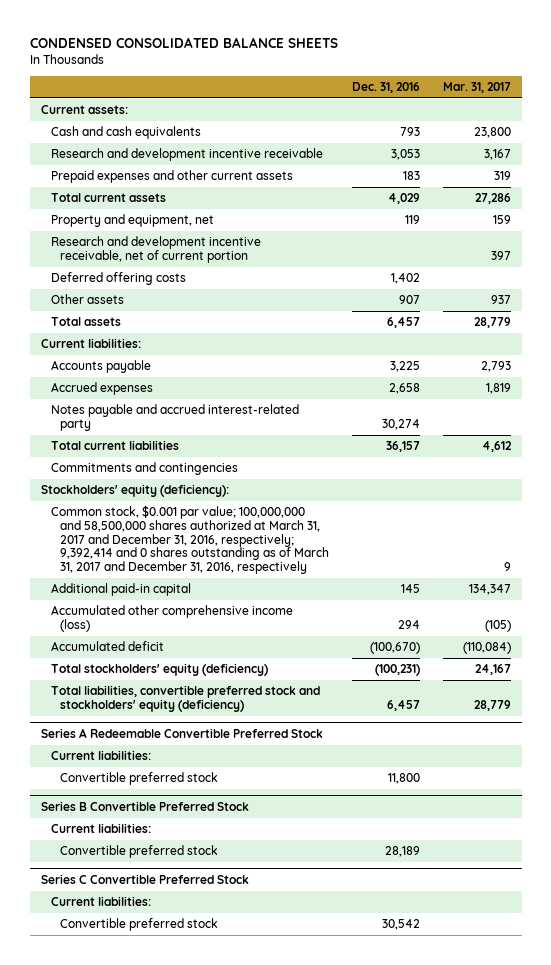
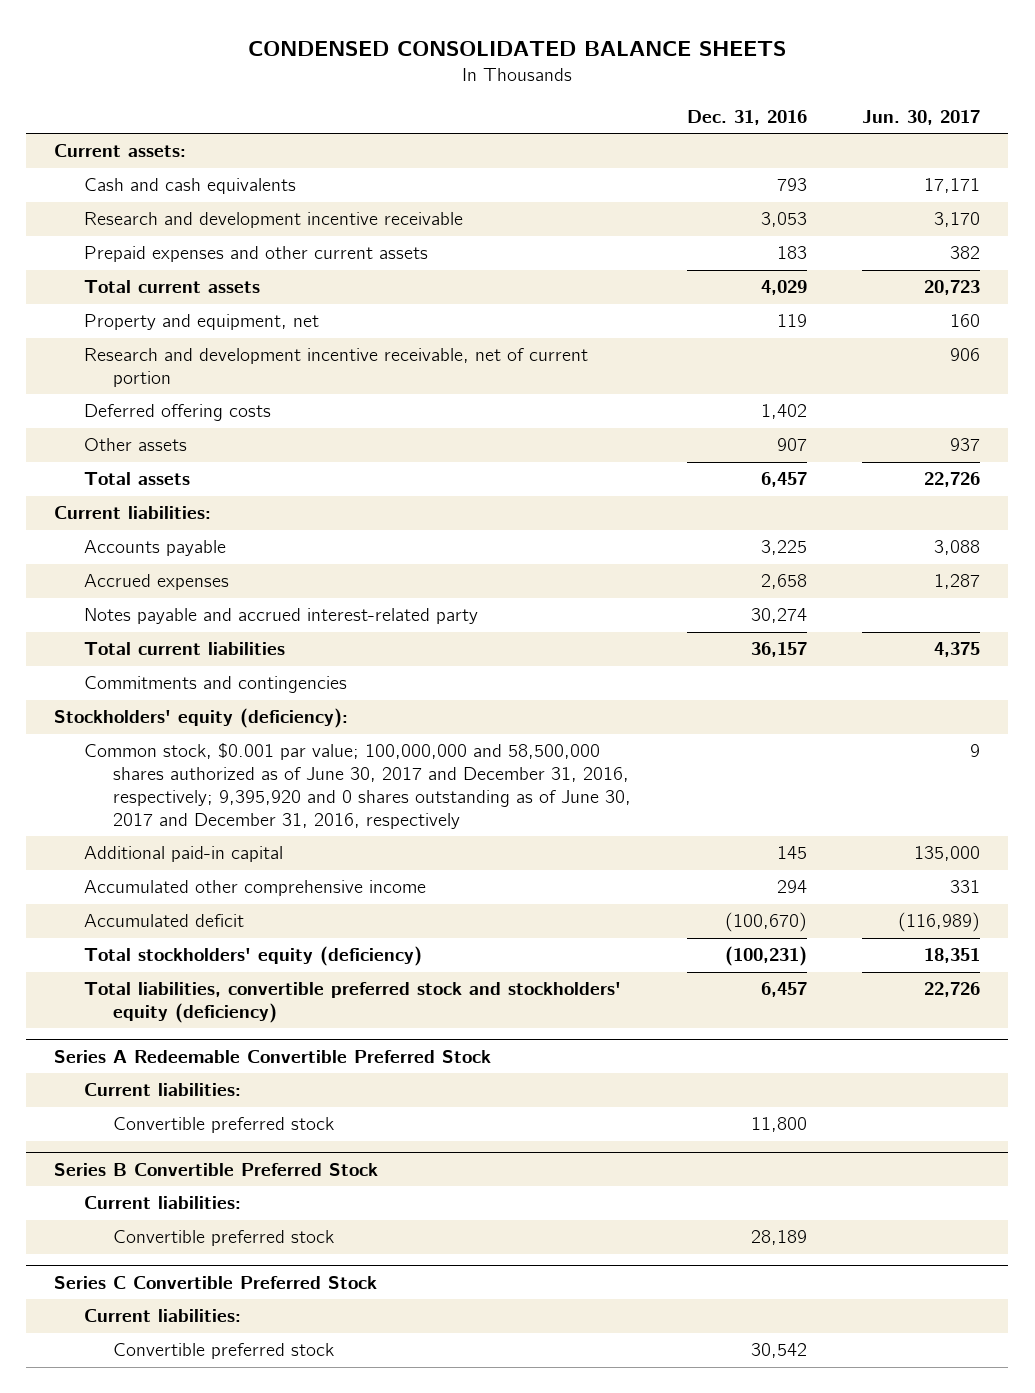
- | Dec. 31, 2016 | Mar. 31, 2017
+ | Dec. 31, 2016 | Jun. 30, 2017
- Common stock, $0.001 par value; 100,000,000 and 58,500,000 shares authorized at March 31, 2017 and December 31, 2016, respectively; 9,392,414 and 0 shares outstanding as of March 31, 2017 and December 31, 2016, respectively | | 9
+ Common stock, $0.001 par value; 100,000,000 and 58,500,000 shares authorized as of June 30, 2017 and December 31, 2016, respectively; 9,395,920 and 0 shares outstanding as of June 30, 2017 and December 31, 2016, respectively | | 9
- Accumulated other comprehensive income (loss) | 294 | (105)
+ Accumulated other comprehensive income | 294 | 331

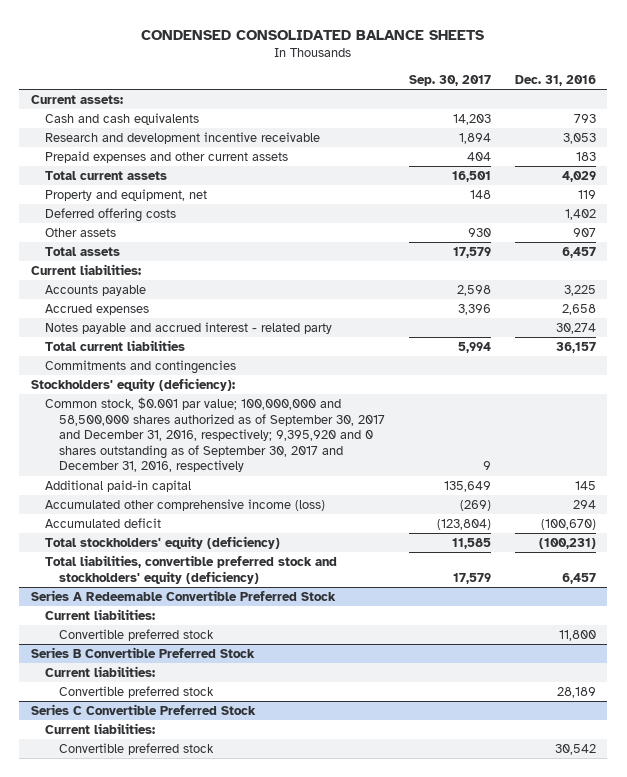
- | Dec. 31, 2016 | Jun. 30, 2017
+ | Sep. 30, 2017 | Dec. 31, 2016
- Research and development incentive receivable, net of current portion | | 906
- Notes payable and accrued interest-related party | 30,274 |
+ Notes payable and accrued interest - related party | | 30,274
- Common stock, $0.001 par value; 100,000,000 and 58,500,000 shares authorized as of June 30, 2017 and December 31, 2016, respectively; 9,395,920 and 0 shares outstanding as of June 30, 2017 and December 31, 2016, respectively | | 9
+ Common stock, $0.001 par value; 100,000,000 and 58,500,000 shares authorized as of September 30, 2017 and December 31, 2016, respectively; 9,395,920 and 0 shares outstanding as of September 30, 2017 and December 31, 2016, respectively | 9 |
- Accumulated other comprehensive income | 294 | 331
+ Accumulated other comprehensive income (loss) | (269) | 294

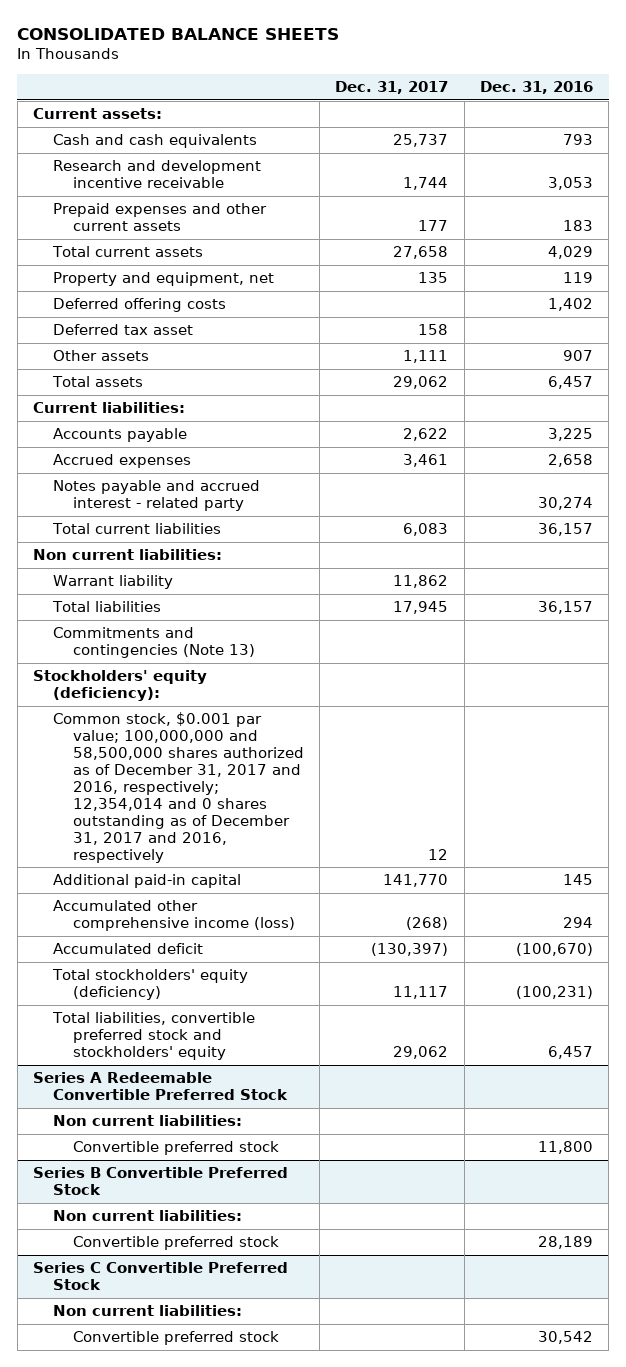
- CONDENSED CONSOLIDATED BALANCE SHEETS
+ CONSOLIDATED BALANCE SHEETS
- | Sep. 30, 2017 | Dec. 31, 2016
+ | Dec. 31, 2017 | Dec. 31, 2016
+ Deferred tax asset | 158 |
- Commitments and contingencies
+ Non current liabilities:
+ Warrant liability | 11,862 |
+ Total liabilities | 17,945 | 36,157
+ Commitments and contingencies (Note 13)
- Common stock, $0.001 par value; 100,000,000 and 58,500,000 shares authorized as of September 30, 2017 and December 31, 2016, respectively; 9,395,920 and 0 shares outstanding as of September 30, 2017 and December 31, 2016, respectively | 9 |
+ Common stock, $0.001 par value; 100,000,000 and 58,500,000 shares authorized as of December 31, 2017 and 2016, respectively; 12,354,014 and 0 shares outstanding as of December 31, 2017 and 2016, respectively | 12 |
- Total liabilities, convertible preferred stock and stockholders' equity (deficiency) | 17,579 | 6,457
+ Total liabilities, convertible preferred stock and stockholders' equity | 29,062 | 6,457
@ Series A Redeemable Convertible Preferred Stock
- Current liabilities:
+ Non current liabilities:
@ Series B Convertible Preferred Stock
- Current liabilities:
+ Non current liabilities:
@ Series C Convertible Preferred Stock
- Current liabilities:
+ Non current liabilities:

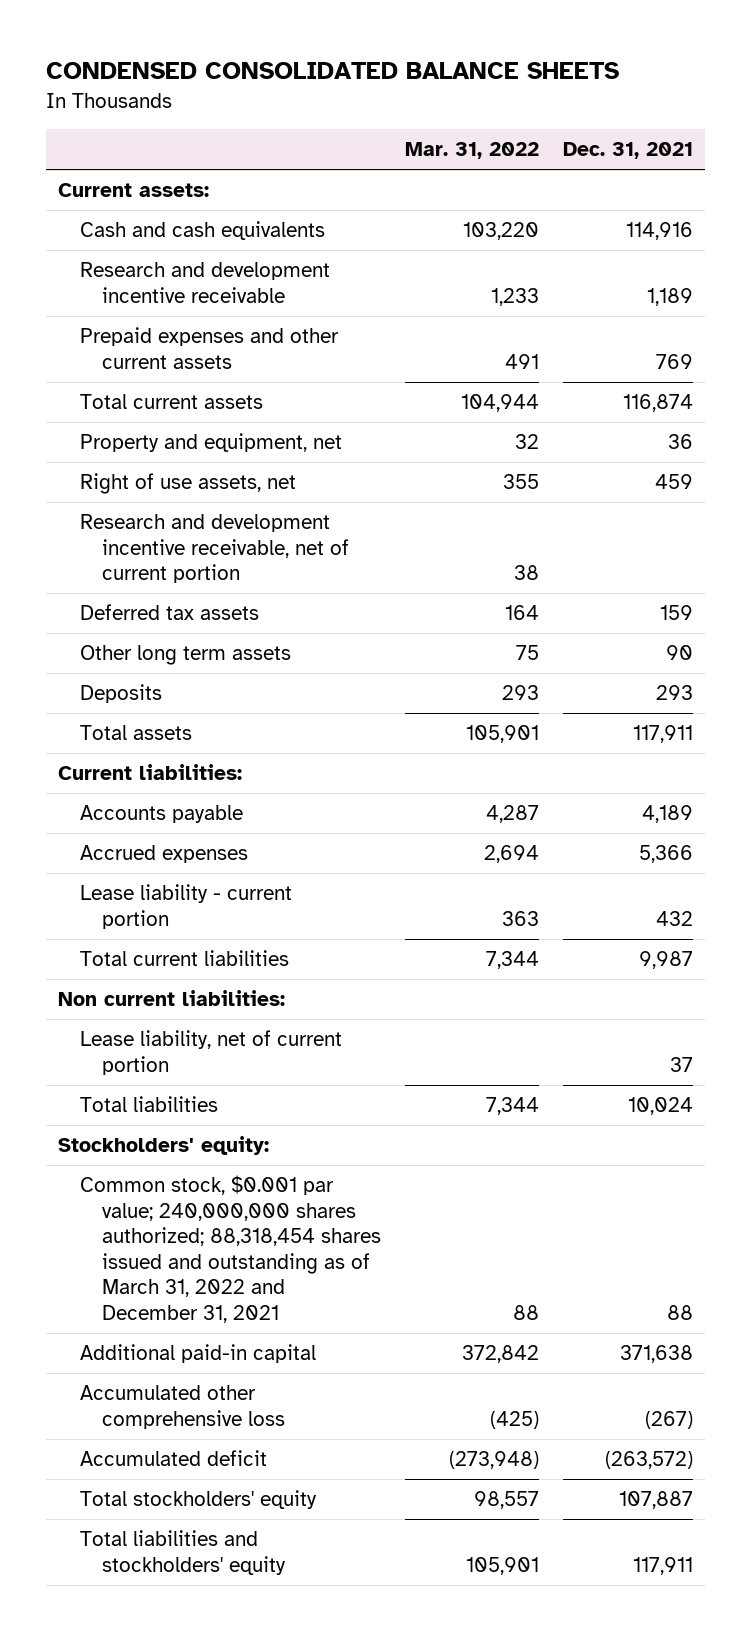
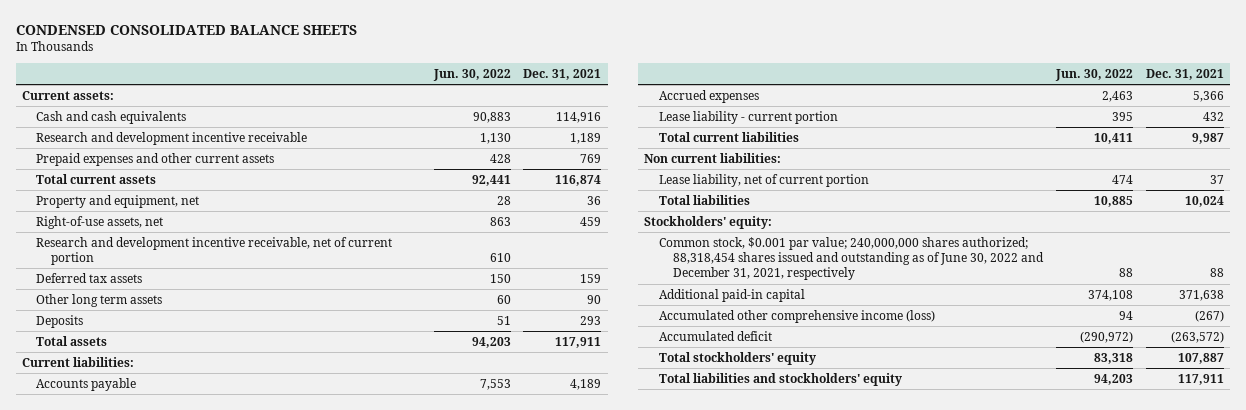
- | Mar. 31, 2022 | Dec. 31, 2021
+ | Jun. 30, 2022 | Dec. 31, 2021
- Right of use assets, net | 355 | 459
+ Right-of-use assets, net | 863 | 459
- Common stock, $0.001 par value; 240,000,000 shares authorized; 88,318,454 shares issued and outstanding as of March 31, 2022 and December 31, 2021 | 88 | 88
+ Common stock, $0.001 par value; 240,000,000 shares authorized; 88,318,454 shares issued and outstanding as of June 30, 2022 and December 31, 2021, respectively | 88 | 88
- Accumulated other comprehensive loss | (425) | (267)
+ Accumulated other comprehensive income (loss) | 94 | (267)

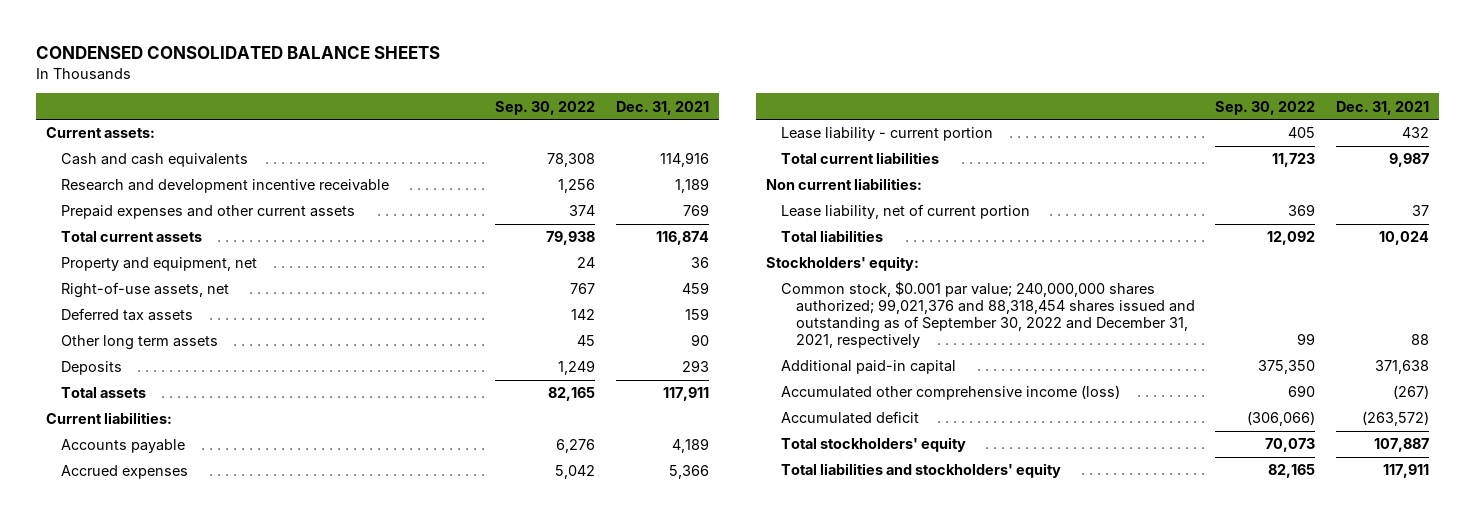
- | Jun. 30, 2022 | Dec. 31, 2021
+ | Sep. 30, 2022 | Dec. 31, 2021
- Research and development incentive receivable, net of current portion | 610 |
- Common stock, $0.001 par value; 240,000,000 shares authorized; 88,318,454 shares issued and outstanding as of June 30, 2022 and December 31, 2021, respectively | 88 | 88
+ Common stock, $0.001 par value; 240,000,000 shares authorized; 99,021,376 and 88,318,454 shares issued and outstanding as of September 30, 2022 and December 31, 2021, respectively | 99 | 88

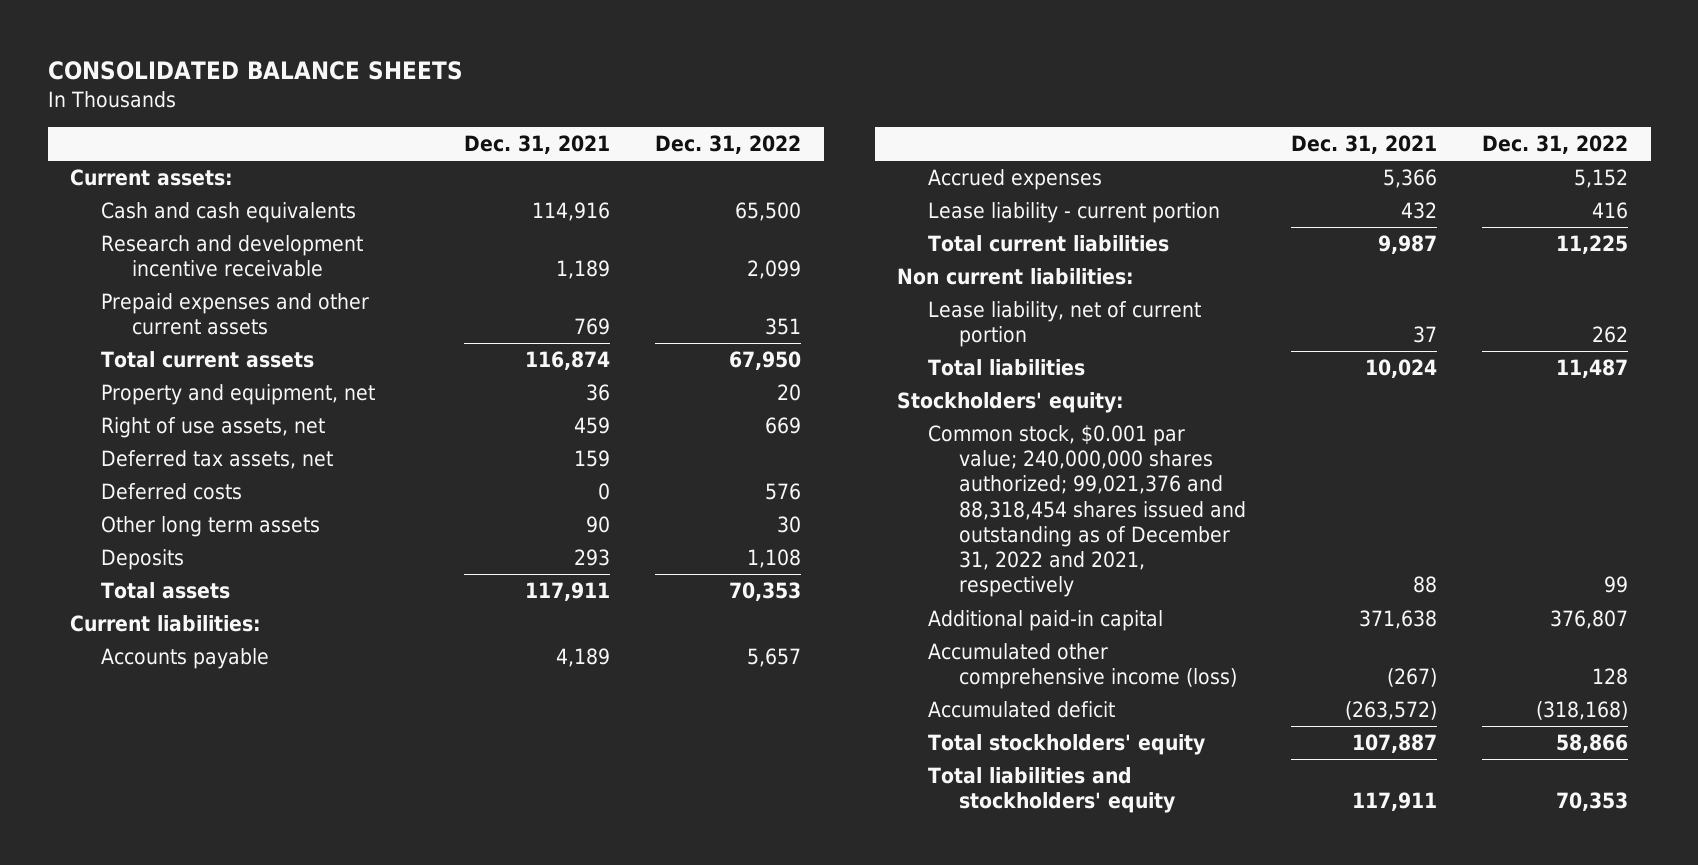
- CONDENSED CONSOLIDATED BALANCE SHEETS
+ CONSOLIDATED BALANCE SHEETS
- | Sep. 30, 2022 | Dec. 31, 2021
+ | Dec. 31, 2021 | Dec. 31, 2022
- Right-of-use assets, net | 767 | 459
- Deferred tax assets | 142 | 159
+ Right of use assets, net | 459 | 669
+ Deferred tax assets, net | 159 |
+ Deferred costs | 0 | 576
- Common stock, $0.001 par value; 240,000,000 shares authorized; 99,021,376 and 88,318,454 shares issued and outstanding as of September 30, 2022 and December 31, 2021, respectively | 99 | 88
+ Common stock, $0.001 par value; 240,000,000 shares authorized; 99,021,376 and 88,318,454 shares issued and outstanding as of December 31, 2022 and 2021, respectively | 88 | 99

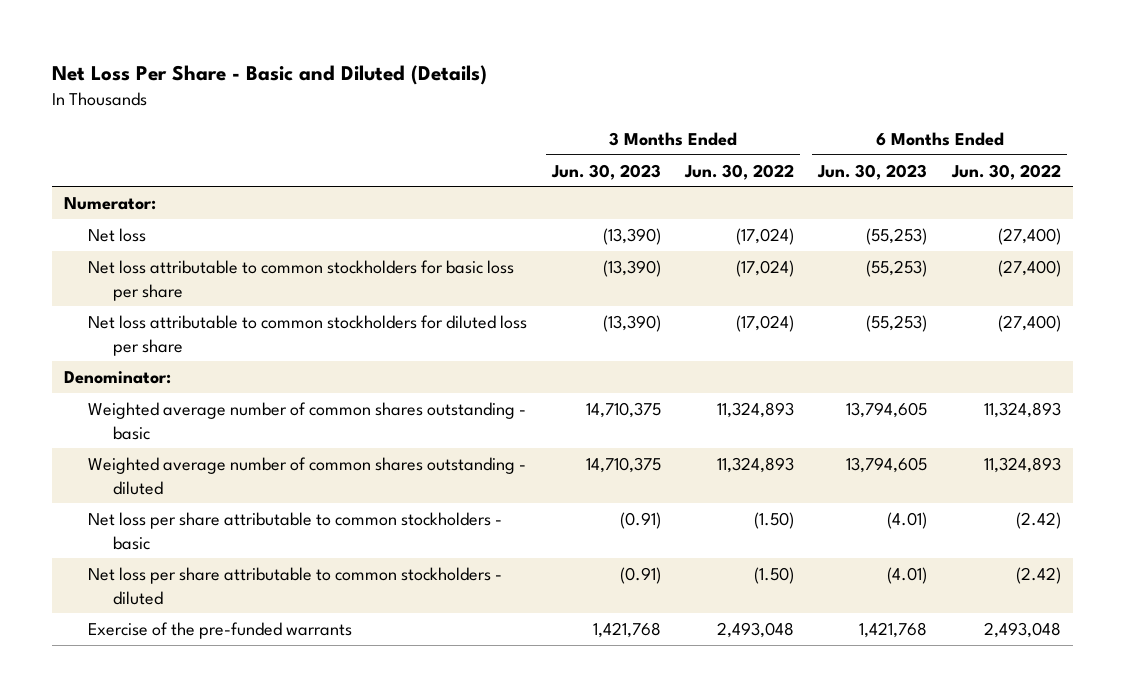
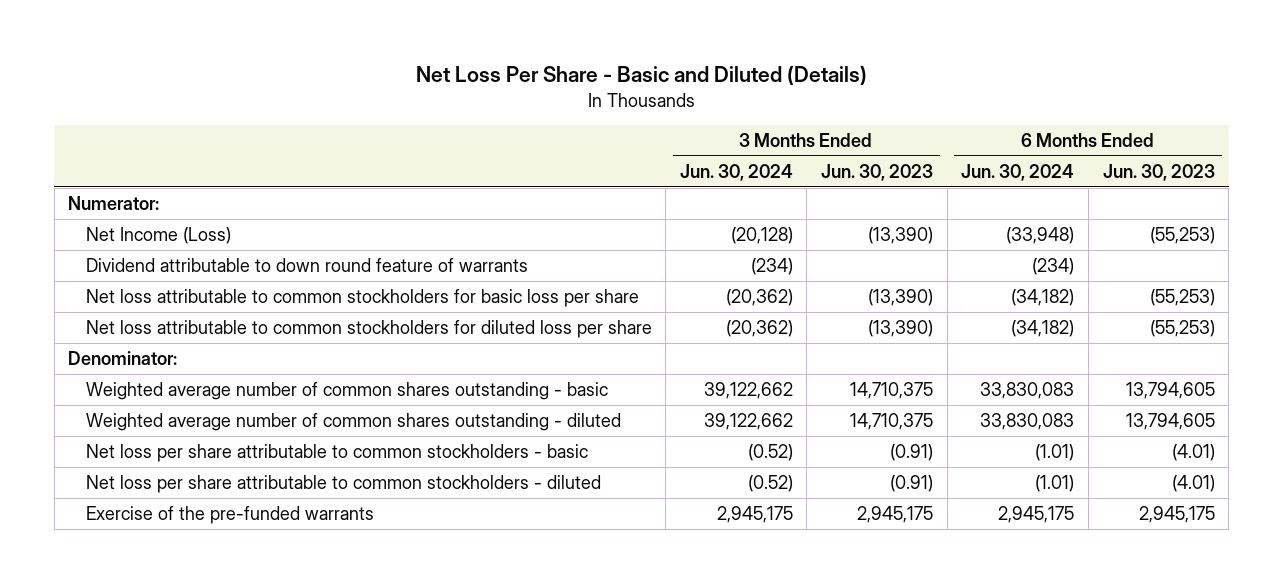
- | 3 Months Ended Jun. 30, 2023 | 3 Months Ended Jun. 30, 2022 | 6 Months Ended Jun. 30, 2023 | 6 Months Ended Jun. 30, 2022
+ | 3 Months Ended Jun. 30, 2024 | 3 Months Ended Jun. 30, 2023 | 6 Months Ended Jun. 30, 2024 | 6 Months Ended Jun. 30, 2023
- Net loss | (13,390) | (17,024) | (55,253) | (27,400)
+ Net Income (Loss) | (20,128) | (13,390) | (33,948) | (55,253)
+ Dividend attributable to down round feature of warrants | (234) | | (234) |
- Exercise of the pre-funded warrants | 1,421,768 | 2,493,048 | 1,421,768 | 2,493,048
+ Exercise of the pre-funded warrants | 2,945,175 | 2,945,175 | 2,945,175 | 2,945,175

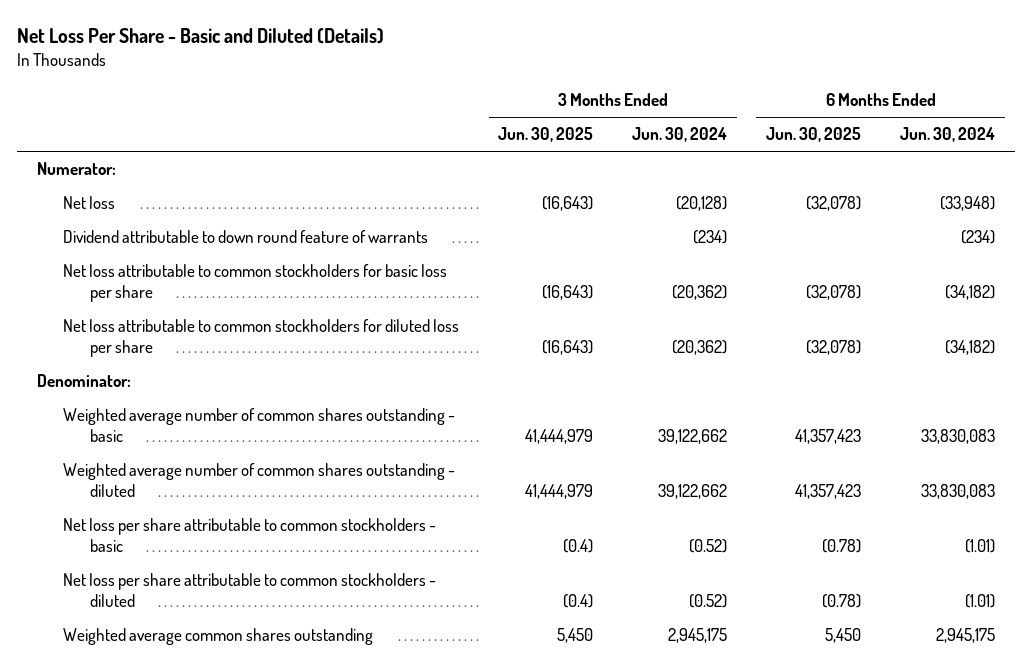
- | 3 Months Ended Jun. 30, 2024 | 3 Months Ended Jun. 30, 2023 | 6 Months Ended Jun. 30, 2024 | 6 Months Ended Jun. 30, 2023
+ | 3 Months Ended Jun. 30, 2025 | 3 Months Ended Jun. 30, 2024 | 6 Months Ended Jun. 30, 2025 | 6 Months Ended Jun. 30, 2024
- Net Income (Loss) | (20,128) | (13,390) | (33,948) | (55,253)
+ Net loss | (16,643) | (20,128) | (32,078) | (33,948)
- Exercise of the pre-funded warrants | 2,945,175 | 2,945,175 | 2,945,175 | 2,945,175
+ Weighted average common shares outstanding | 5,450 | 2,945,175 | 5,450 | 2,945,175

